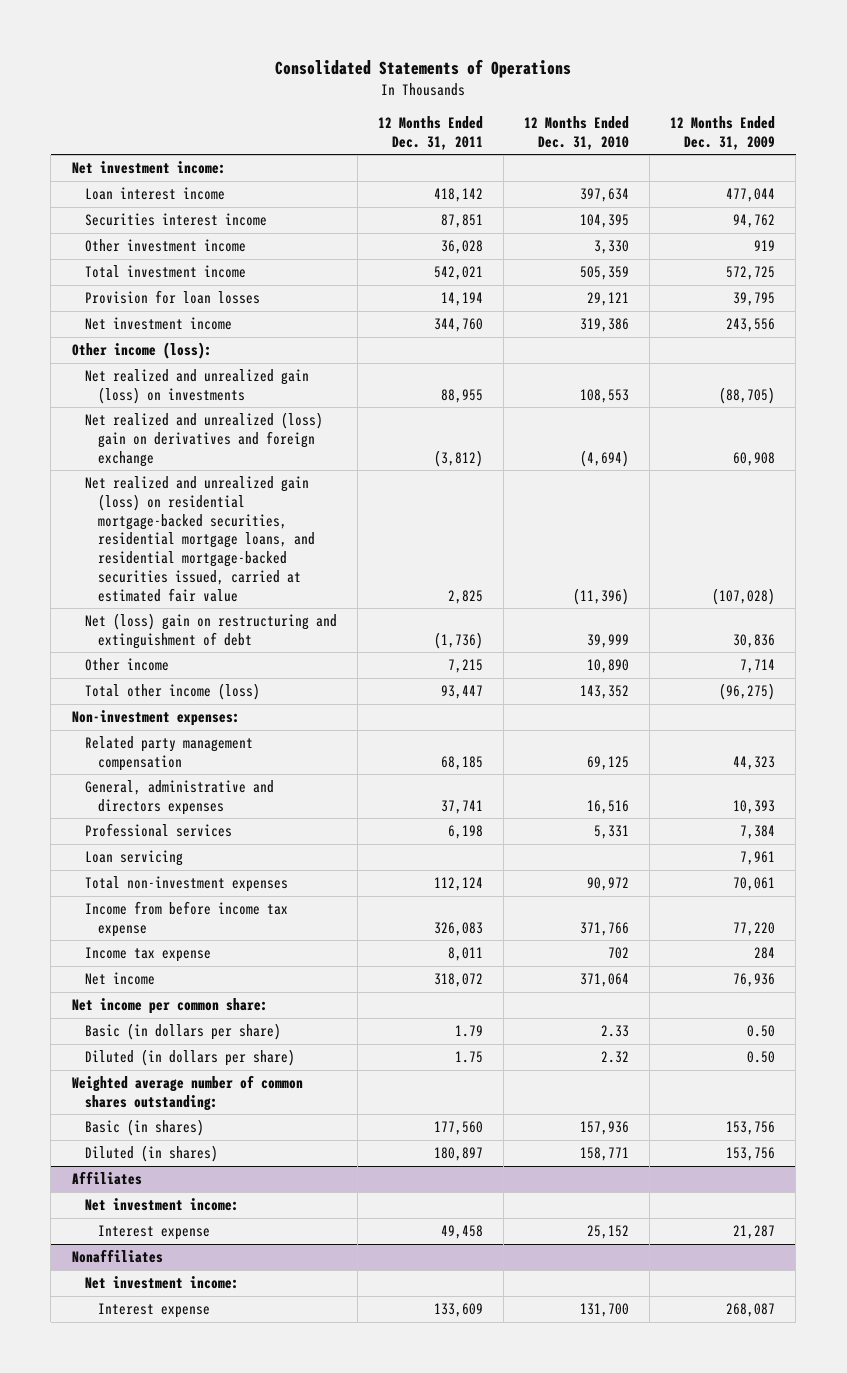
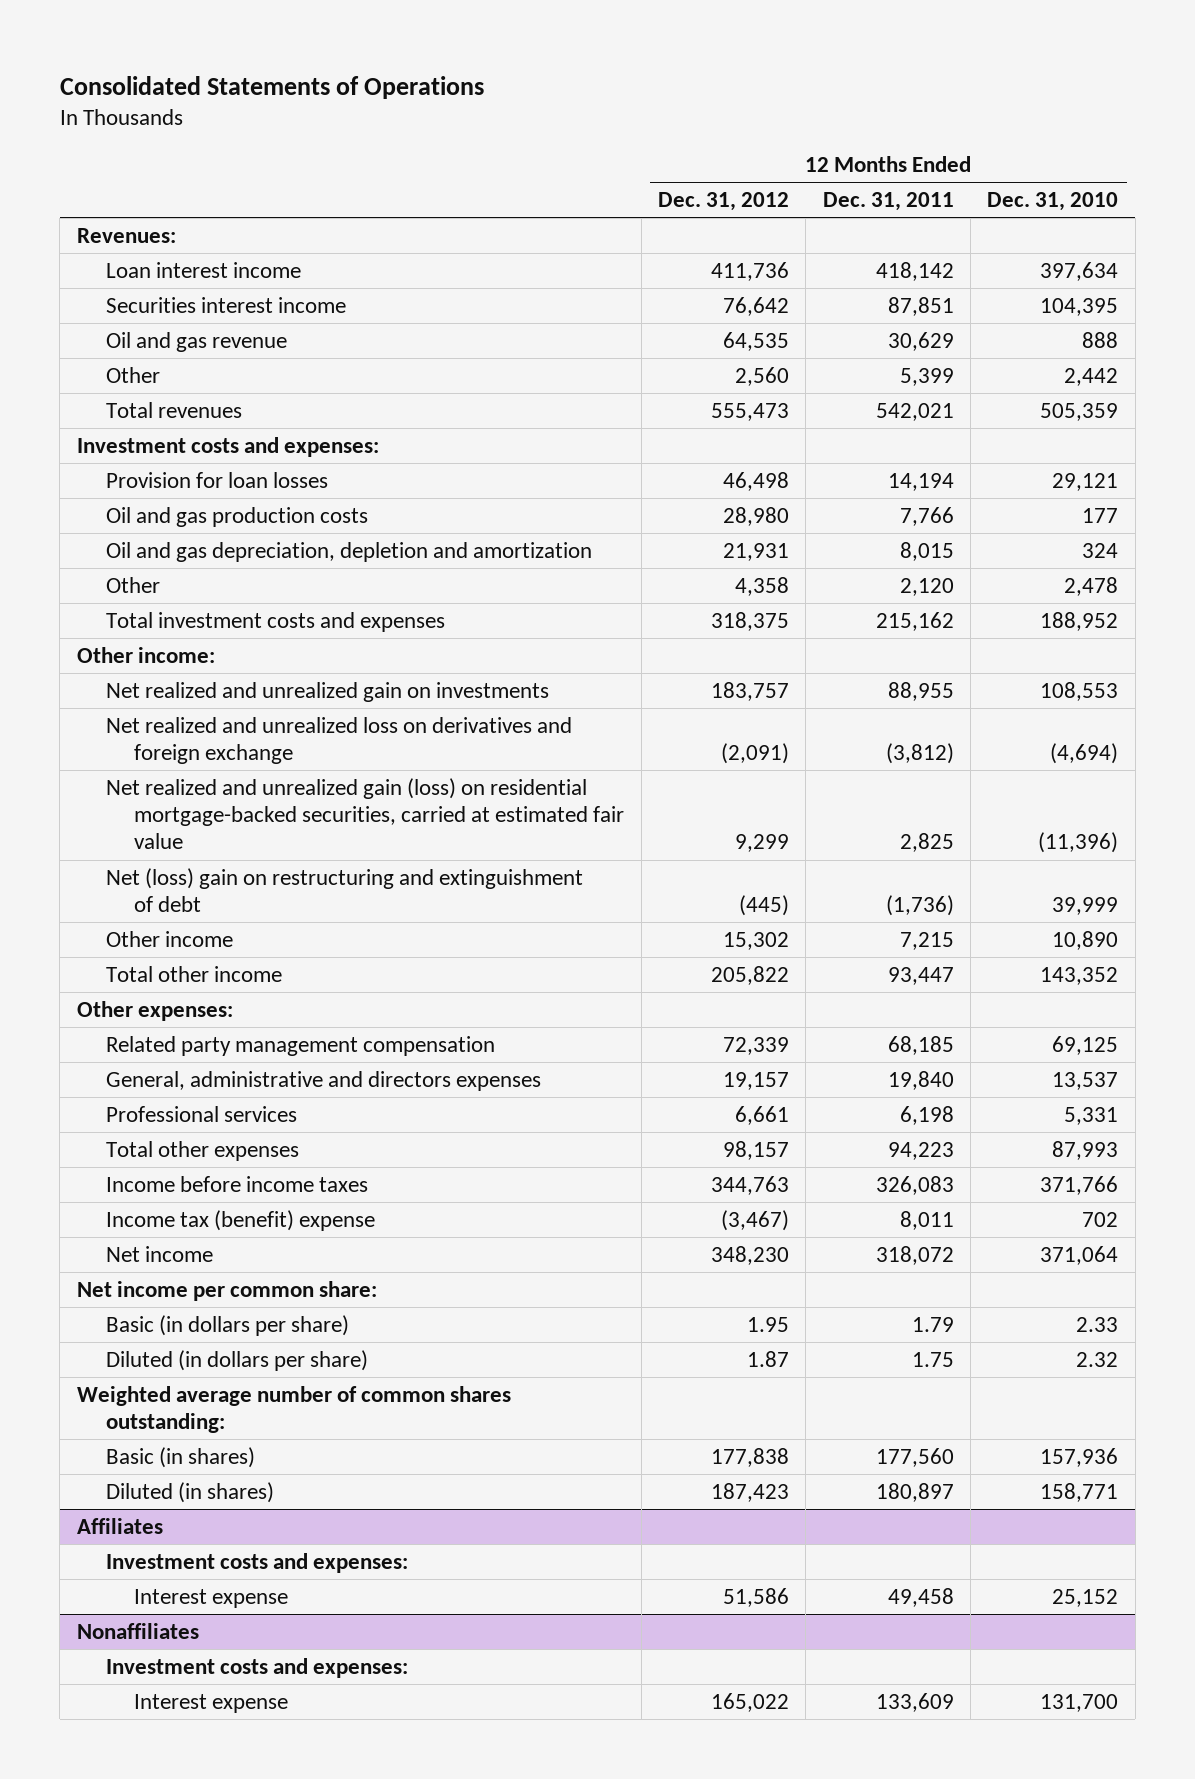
- | 12 Months Ended Dec. 31, 2011 | 12 Months Ended Dec. 31, 2010 | 12 Months Ended Dec. 31, 2009
+ | 12 Months Ended Dec. 31, 2012 | 12 Months Ended Dec. 31, 2011 | 12 Months Ended Dec. 31, 2010
- Net investment income:
+ Revenues:
- Other investment income | 36,028 | 3,330 | 919
- Total investment income | 542,021 | 505,359 | 572,725
+ Oil and gas revenue | 64,535 | 30,629 | 888
+ Other | 2,560 | 5,399 | 2,442
+ Total revenues | 555,473 | 542,021 | 505,359
+ Investment costs and expenses:
- Net investment income | 344,760 | 319,386 | 243,556
- Other income (loss):
- Net realized and unrealized gain (loss) on investments | 88,955 | 108,553 | (88,705)
- Net realized and unrealized (loss) gain on derivatives and foreign exchange | (3,812) | (4,694) | 60,908
- Net realized and unrealized gain (loss) on residential mortgage-backed securities, residential mortgage loans, and residential mortgage-backed securities issued, carried at estimated fair value | 2,825 | (11,396) | (107,028)
+ Oil and gas production costs | 28,980 | 7,766 | 177
+ Oil and gas depreciation, depletion and amortization | 21,931 | 8,015 | 324
+ Other | 4,358 | 2,120 | 2,478
+ Total investment costs and expenses | 318,375 | 215,162 | 188,952
+ Other income:
+ Net realized and unrealized gain on investments | 183,757 | 88,955 | 108,553
+ Net realized and unrealized loss on derivatives and foreign exchange | (2,091) | (3,812) | (4,694)
+ Net realized and unrealized gain (loss) on residential mortgage-backed securities, carried at estimated fair value | 9,299 | 2,825 | (11,396)
- Total other income (loss) | 93,447 | 143,352 | (96,275)
- Non-investment expenses:
+ Total other income | 205,822 | 93,447 | 143,352
+ Other expenses:
- General, administrative and directors expenses | 37,741 | 16,516 | 10,393
+ General, administrative and directors expenses | 19,157 | 19,840 | 13,537
- Loan servicing | | | 7,961
- Total non-investment expenses | 112,124 | 90,972 | 70,061
- Income from before income tax expense | 326,083 | 371,766 | 77,220
- Income tax expense | 8,011 | 702 | 284
+ Total other expenses | 98,157 | 94,223 | 87,993
+ Income before income taxes | 344,763 | 326,083 | 371,766
+ Income tax (benefit) expense | (3,467) | 8,011 | 702
@ Affiliates
- Net investment income:
+ Investment costs and expenses:
@ Nonaffiliates
- Net investment income:
+ Investment costs and expenses:

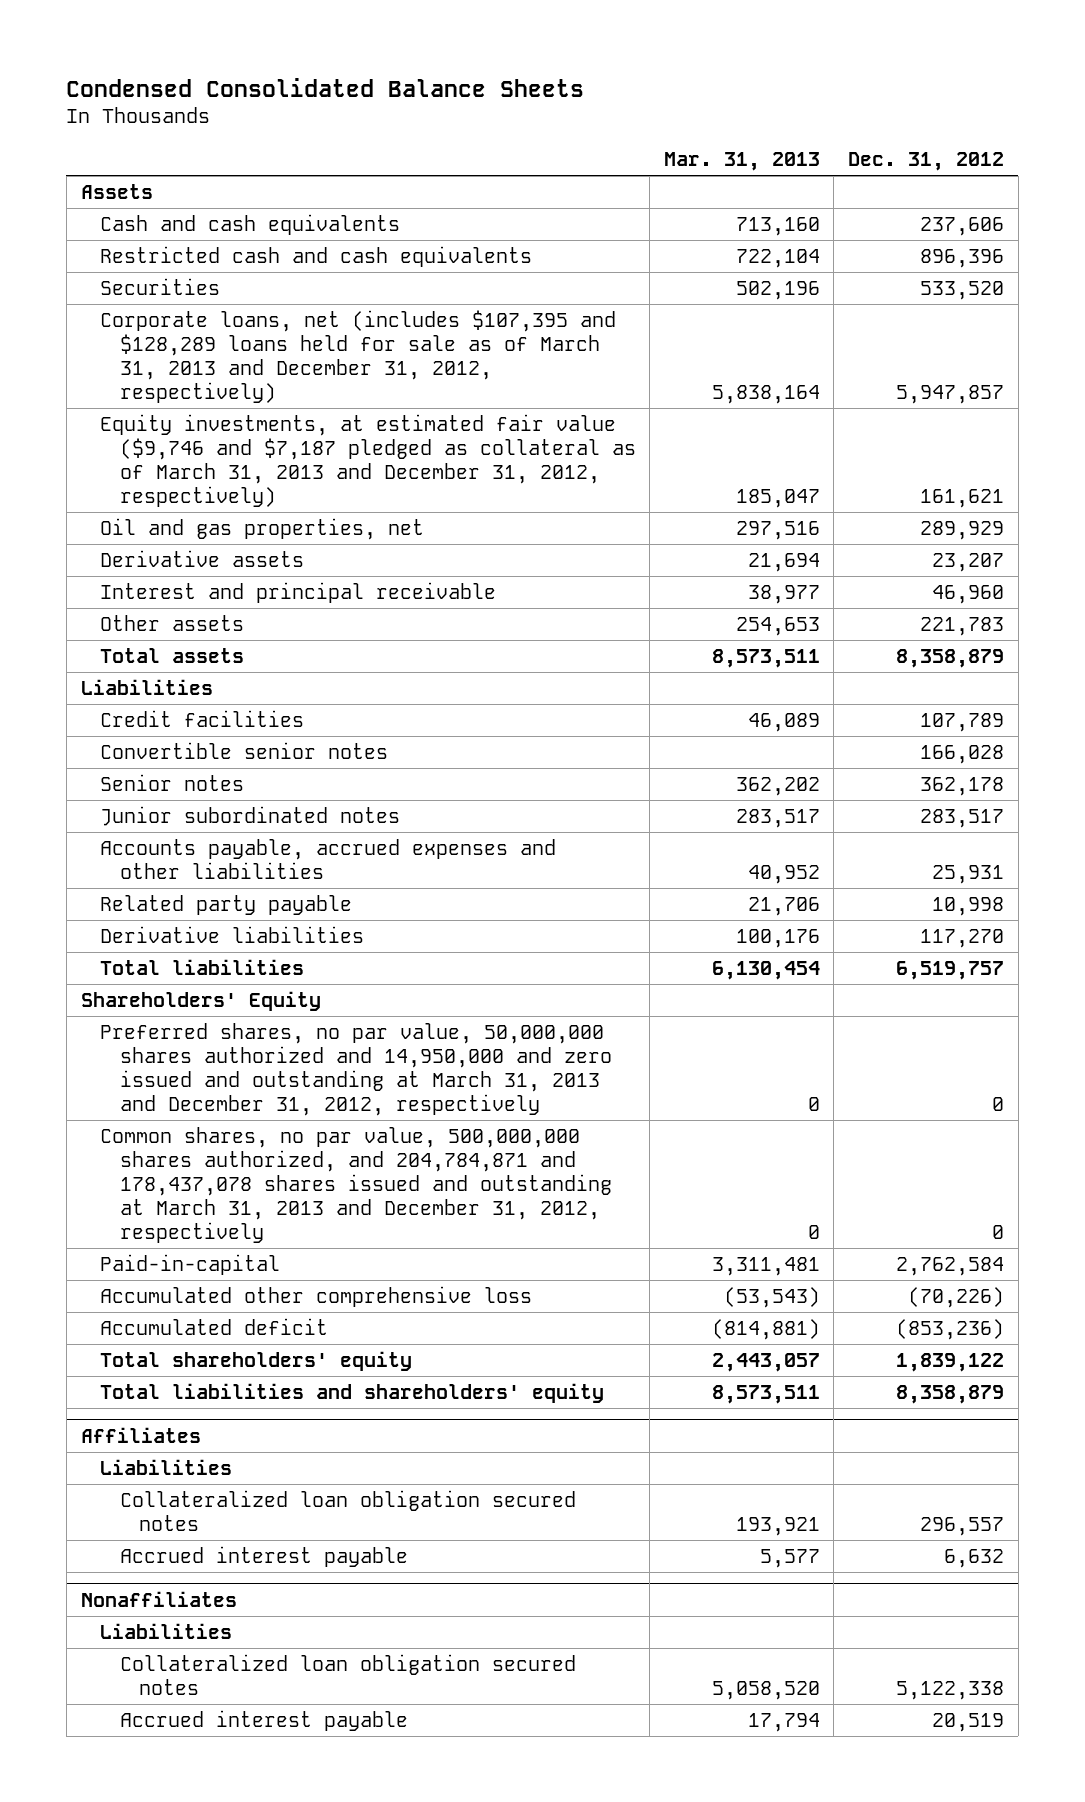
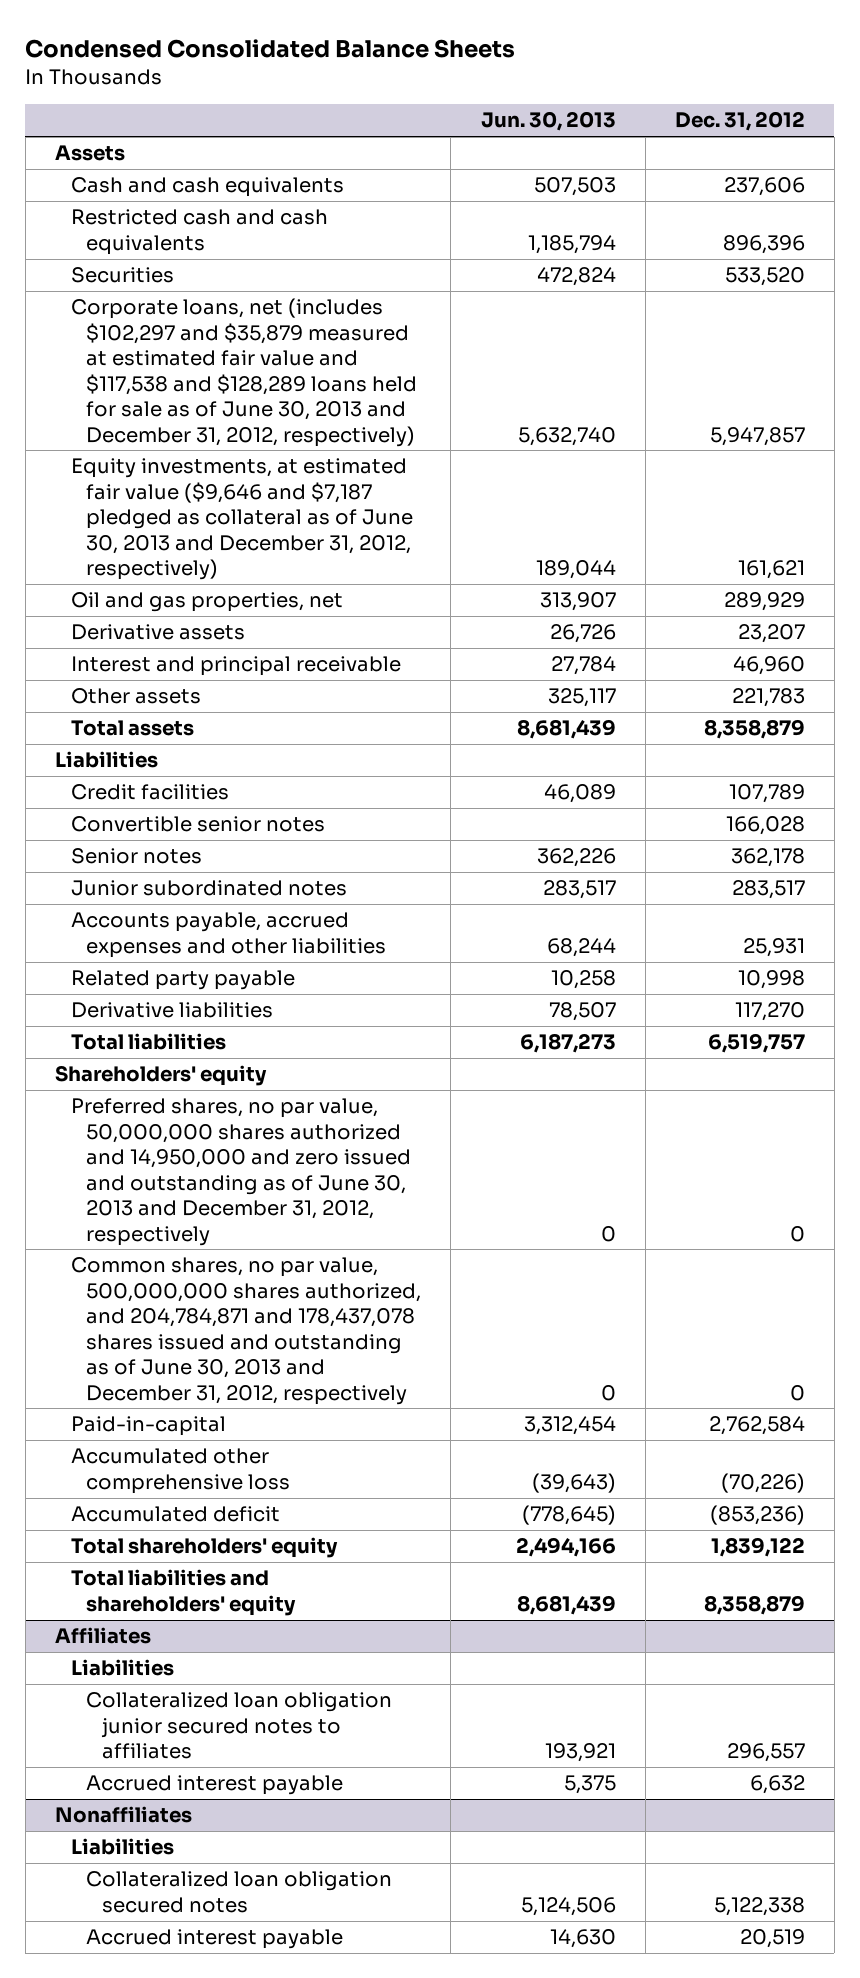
- | Mar. 31, 2013 | Dec. 31, 2012
+ | Jun. 30, 2013 | Dec. 31, 2012
- Corporate loans, net (includes $107,395 and $128,289 loans held for sale as of March 31, 2013 and December 31, 2012, respectively) | 5,838,164 | 5,947,857
- Equity investments, at estimated fair value ($9,746 and $7,187 pledged as collateral as of March 31, 2013 and December 31, 2012, respectively) | 185,047 | 161,621
+ Corporate loans, net (includes $102,297 and $35,879 measured at estimated fair value and $117,538 and $128,289 loans held for sale as of June 30, 2013 and December 31, 2012, respectively) | 5,632,740 | 5,947,857
+ Equity investments, at estimated fair value ($9,646 and $7,187 pledged as collateral as of June 30, 2013 and December 31, 2012, respectively) | 189,044 | 161,621
- Shareholders' Equity
- Preferred shares, no par value, 50,000,000 shares authorized and 14,950,000 and zero issued and outstanding at March 31, 2013 and December 31, 2012, respectively | 0 | 0
- Common shares, no par value, 500,000,000 shares authorized, and 204,784,871 and 178,437,078 shares issued and outstanding at March 31, 2013 and December 31, 2012, respectively | 0 | 0
+ Shareholders' equity
+ Preferred shares, no par value, 50,000,000 shares authorized and 14,950,000 and zero issued and outstanding as of June 30, 2013 and December 31, 2012, respectively | 0 | 0
+ Common shares, no par value, 500,000,000 shares authorized, and 204,784,871 and 178,437,078 shares issued and outstanding as of June 30, 2013 and December 31, 2012, respectively | 0 | 0
@ Affiliates
- Collateralized loan obligation secured notes | 193,921 | 296,557
+ Collateralized loan obligation junior secured notes to affiliates | 193,921 | 296,557

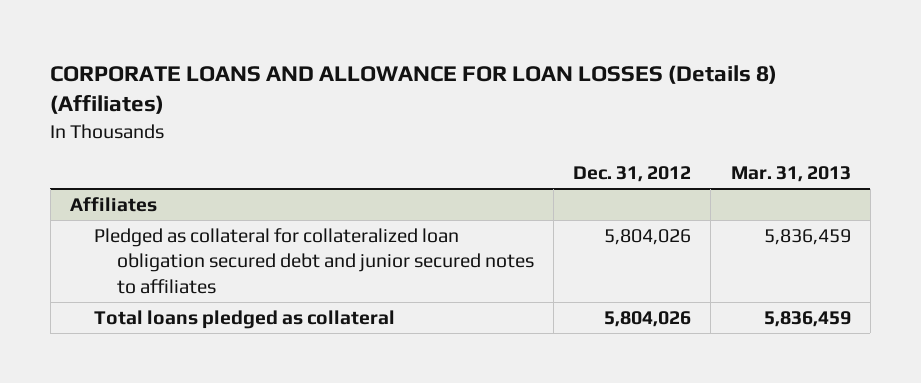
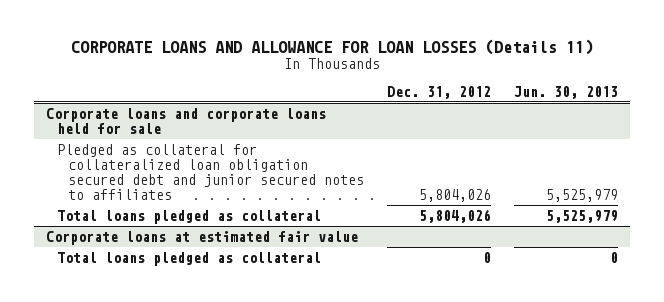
- CORPORATE LOANS AND ALLOWANCE FOR LOAN LOSSES (Details 8) (Affiliates)
+ CORPORATE LOANS AND ALLOWANCE FOR LOAN LOSSES (Details 11)
- | Dec. 31, 2012 | Mar. 31, 2013
+ | Dec. 31, 2012 | Jun. 30, 2013
- Affiliates
+ Corporate loans and corporate loans held for sale
+ Corporate loans at estimated fair value
+ Total loans pledged as collateral | 0 | 0

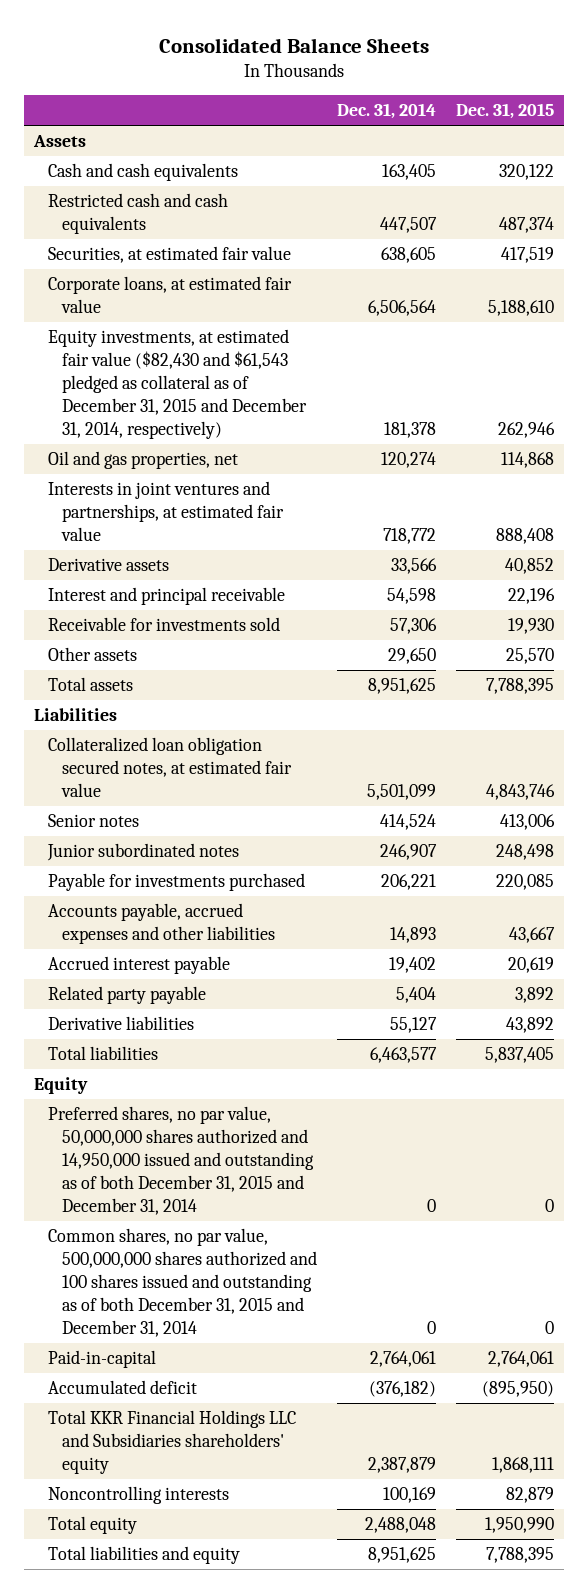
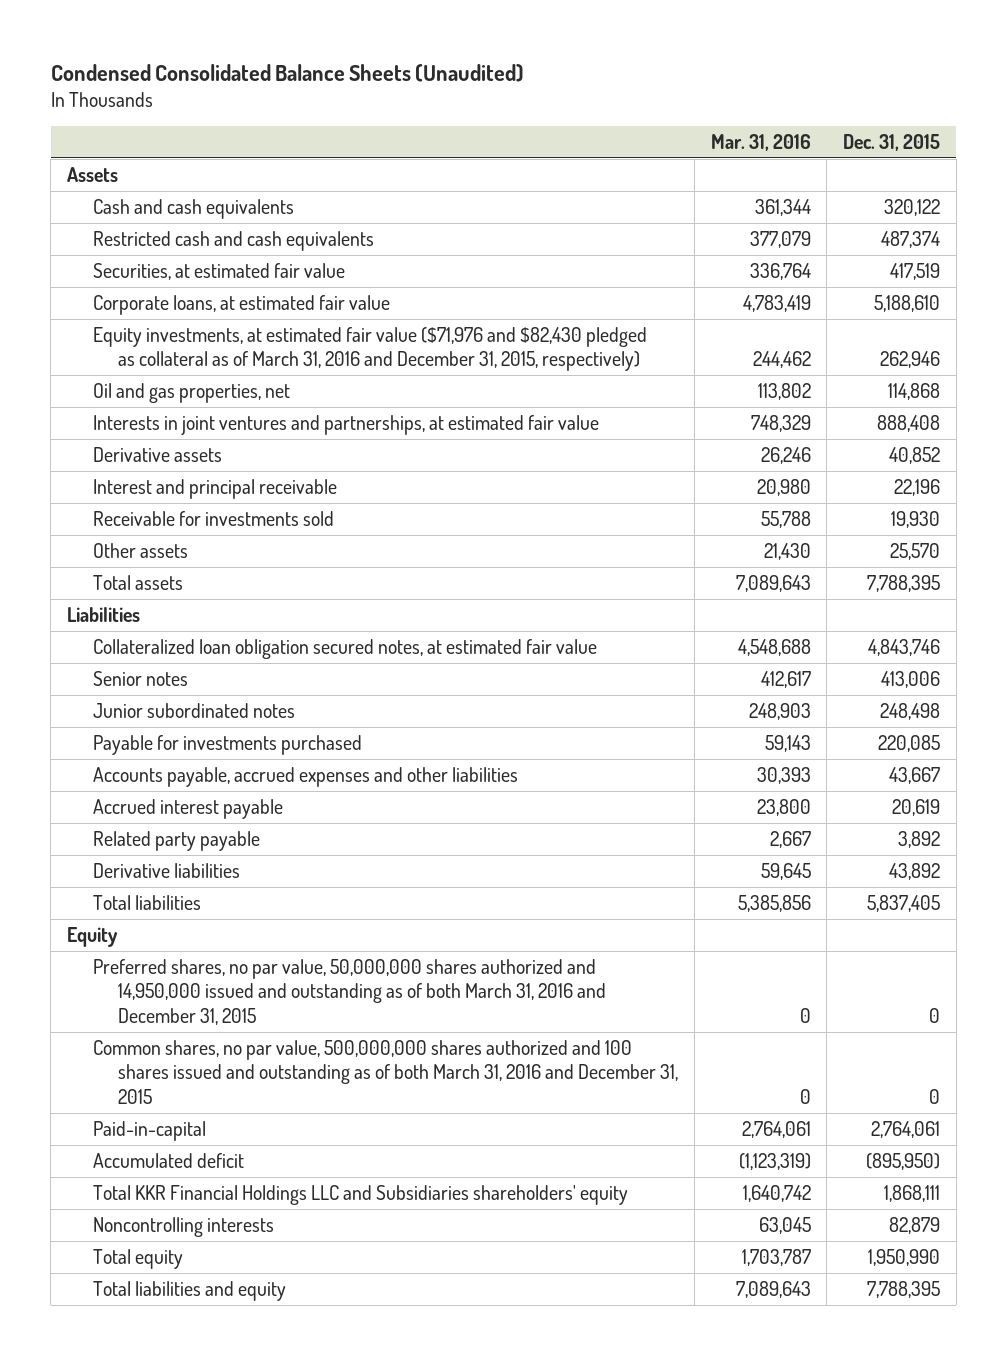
- Consolidated Balance Sheets
+ Condensed Consolidated Balance Sheets (Unaudited)
- | Dec. 31, 2014 | Dec. 31, 2015
+ | Mar. 31, 2016 | Dec. 31, 2015
- Equity investments, at estimated fair value ($82,430 and $61,543 pledged as collateral as of December 31, 2015 and December 31, 2014, respectively) | 181,378 | 262,946
+ Equity investments, at estimated fair value ($71,976 and $82,430 pledged as collateral as of March 31, 2016 and December 31, 2015, respectively) | 244,462 | 262,946
- Preferred shares, no par value, 50,000,000 shares authorized and 14,950,000 issued and outstanding as of both December 31, 2015 and December 31, 2014 | 0 | 0
- Common shares, no par value, 500,000,000 shares authorized and 100 shares issued and outstanding as of both December 31, 2015 and December 31, 2014 | 0 | 0
+ Preferred shares, no par value, 50,000,000 shares authorized and 14,950,000 issued and outstanding as of both March 31, 2016 and December 31, 2015 | 0 | 0
+ Common shares, no par value, 500,000,000 shares authorized and 100 shares issued and outstanding as of both March 31, 2016 and December 31, 2015 | 0 | 0

